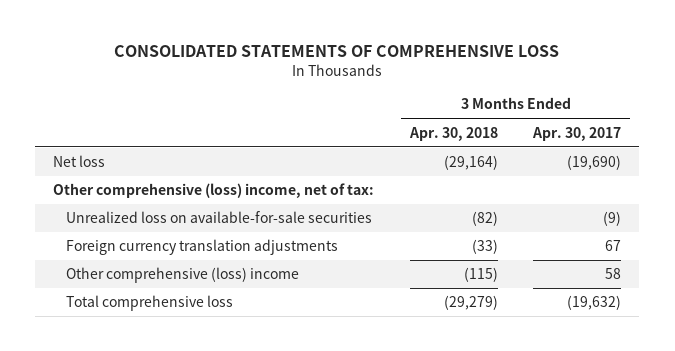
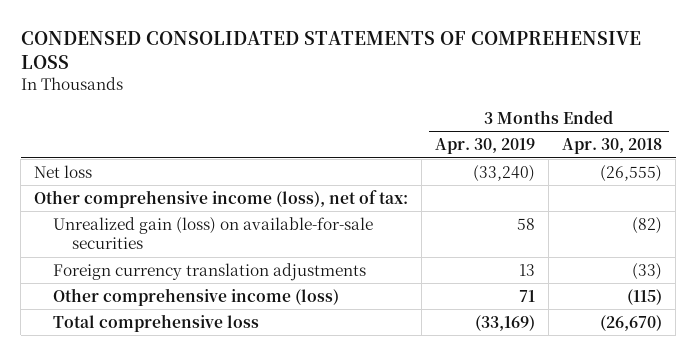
- CONSOLIDATED STATEMENTS OF COMPREHENSIVE LOSS
+ CONDENSED CONSOLIDATED STATEMENTS OF COMPREHENSIVE LOSS
- | 3 Months Ended Apr. 30, 2018 | 3 Months Ended Apr. 30, 2017
+ | 3 Months Ended Apr. 30, 2019 | 3 Months Ended Apr. 30, 2018
- Net loss | (29,164) | (19,690)
- Other comprehensive (loss) income, net of tax:
- Unrealized loss on available-for-sale securities | (82) | (9)
+ Net loss | (33,240) | (26,555)
+ Other comprehensive income (loss), net of tax:
+ Unrealized gain (loss) on available-for-sale securities | 58 | (82)
- Other comprehensive (loss) income | (115) | 58
- Total comprehensive loss | (29,279) | (19,632)
+ Other comprehensive income (loss) | 71 | (115)
+ Total comprehensive loss | (33,169) | (26,670)

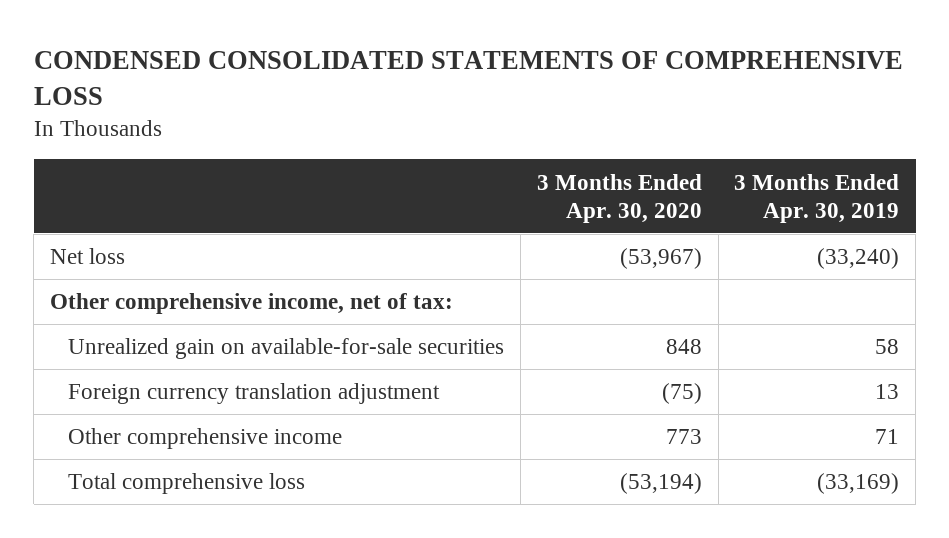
- | 3 Months Ended Apr. 30, 2019 | 3 Months Ended Apr. 30, 2018
+ | 3 Months Ended Apr. 30, 2020 | 3 Months Ended Apr. 30, 2019
- Other comprehensive income (loss), net of tax:
- Unrealized gain (loss) on available-for-sale securities | 58 | (82)
- Foreign currency translation adjustments | 13 | (33)
- Other comprehensive income (loss) | 71 | (115)
+ Other comprehensive income, net of tax:
+ Unrealized gain on available-for-sale securities | 848 | 58
+ Foreign currency translation adjustment | (75) | 13
+ Other comprehensive income | 773 | 71

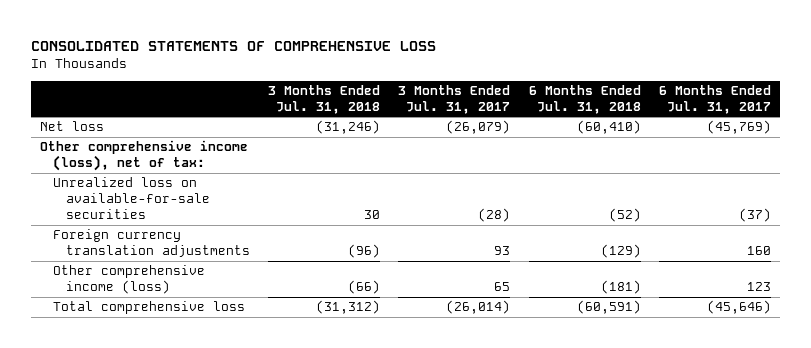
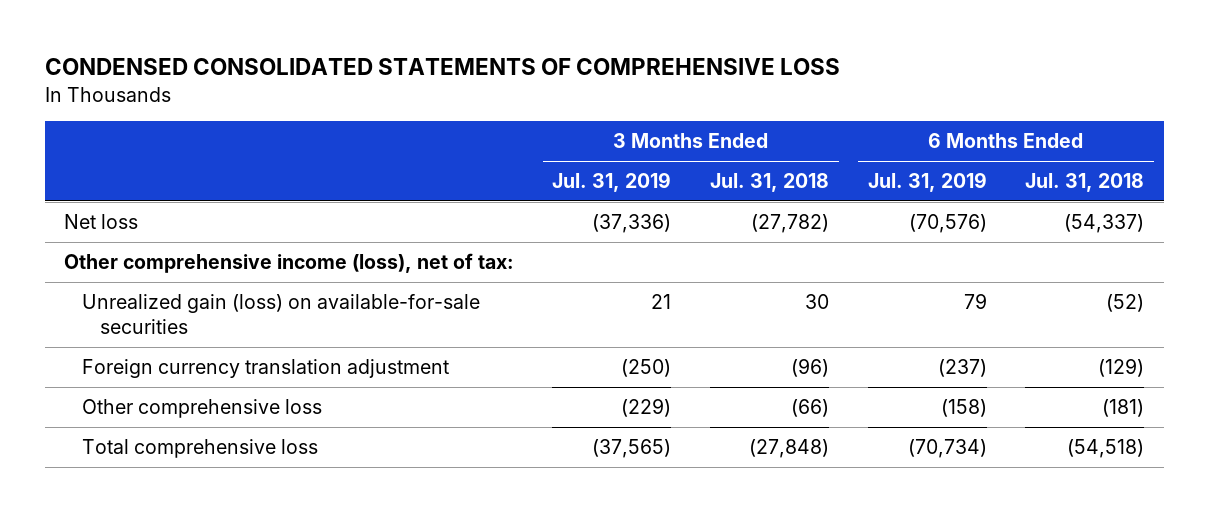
- CONSOLIDATED STATEMENTS OF COMPREHENSIVE LOSS
+ CONDENSED CONSOLIDATED STATEMENTS OF COMPREHENSIVE LOSS
- | 3 Months Ended Jul. 31, 2018 | 3 Months Ended Jul. 31, 2017 | 6 Months Ended Jul. 31, 2018 | 6 Months Ended Jul. 31, 2017
+ | 3 Months Ended Jul. 31, 2019 | 3 Months Ended Jul. 31, 2018 | 6 Months Ended Jul. 31, 2019 | 6 Months Ended Jul. 31, 2018
- Net loss | (31,246) | (26,079) | (60,410) | (45,769)
+ Net loss | (37,336) | (27,782) | (70,576) | (54,337)
- Unrealized loss on available-for-sale securities | 30 | (28) | (52) | (37)
- Foreign currency translation adjustments | (96) | 93 | (129) | 160
- Other comprehensive income (loss) | (66) | 65 | (181) | 123
- Total comprehensive loss | (31,312) | (26,014) | (60,591) | (45,646)
+ Unrealized gain (loss) on available-for-sale securities | 21 | 30 | 79 | (52)
+ Foreign currency translation adjustment | (250) | (96) | (237) | (129)
+ Other comprehensive loss | (229) | (66) | (158) | (181)
+ Total comprehensive loss | (37,565) | (27,848) | (70,734) | (54,518)

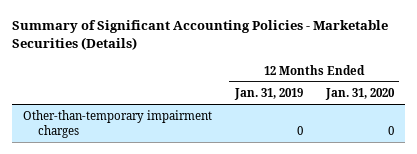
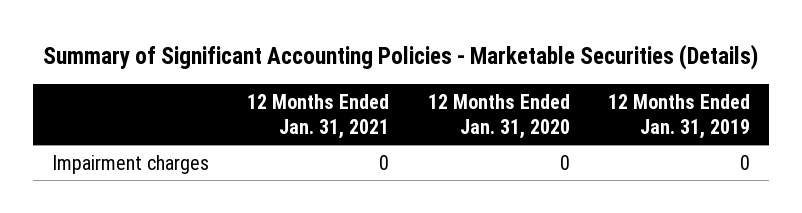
- | 12 Months Ended Jan. 31, 2019 | 12 Months Ended Jan. 31, 2020
+ | 12 Months Ended Jan. 31, 2021 | 12 Months Ended Jan. 31, 2020 | 12 Months Ended Jan. 31, 2019
- Other-than-temporary impairment charges | 0 | 0
+ Impairment charges | 0 | 0 | 0

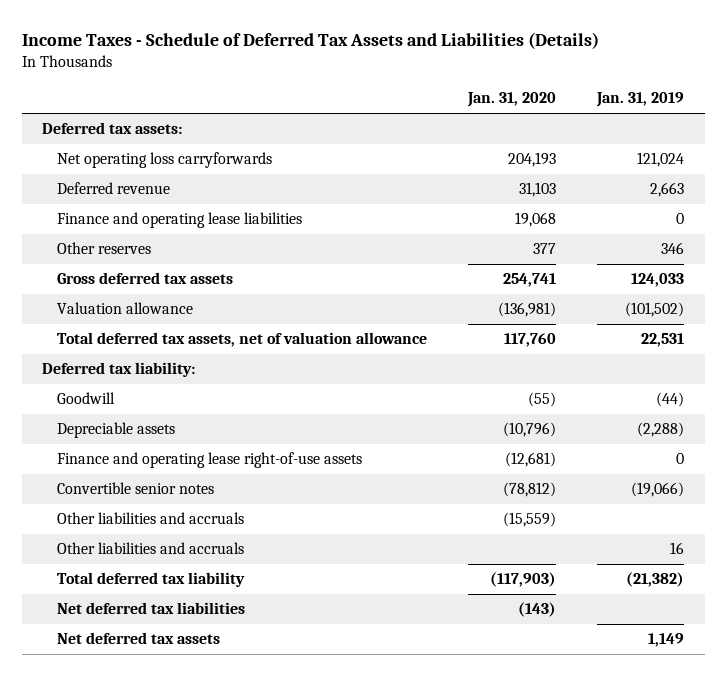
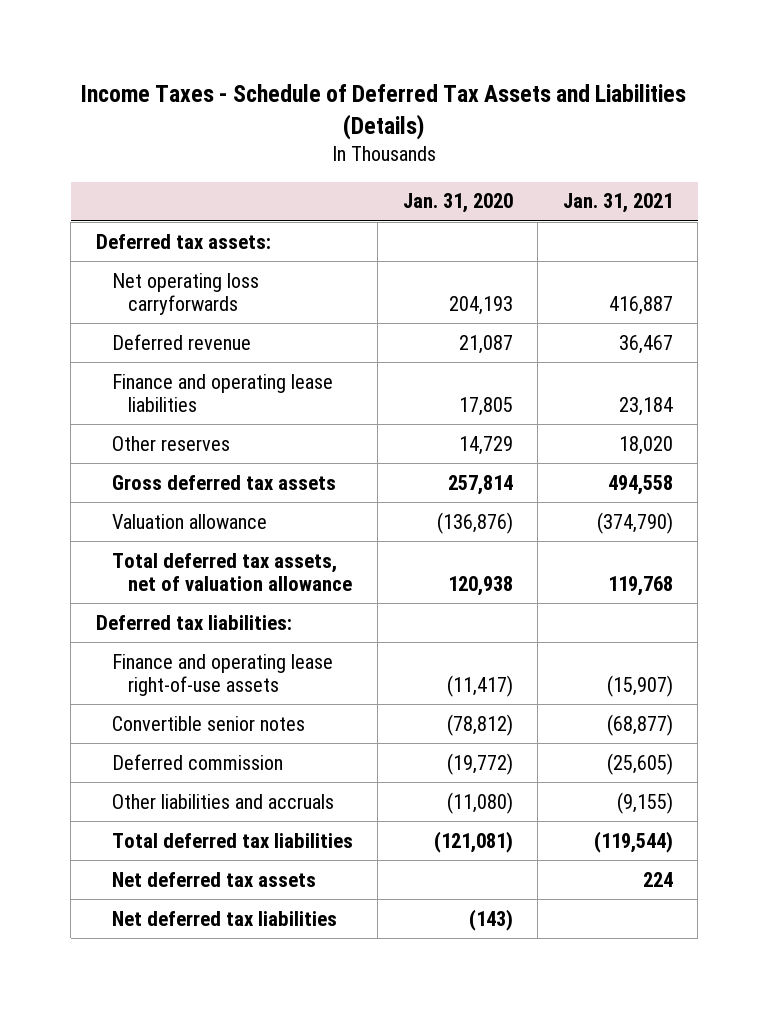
- | Jan. 31, 2020 | Jan. 31, 2019
+ | Jan. 31, 2020 | Jan. 31, 2021
- Deferred revenue | 31,103 | 2,663
- Finance and operating lease liabilities | 19,068 | 0
- Other reserves | 377 | 346
- Gross deferred tax assets | 254,741 | 124,033
- Valuation allowance | (136,981) | (101,502)
- Total deferred tax assets, net of valuation allowance | 117,760 | 22,531
- Deferred tax liability:
- Goodwill | (55) | (44)
- Depreciable assets | (10,796) | (2,288)
- Finance and operating lease right-of-use assets | (12,681) | 0
+ Deferred revenue | 21,087 | 36,467
+ Finance and operating lease liabilities | 17,805 | 23,184
+ Other reserves | 14,729 | 18,020
+ Gross deferred tax assets | 257,814 | 494,558
+ Valuation allowance | (136,876) | (374,790)
+ Total deferred tax assets, net of valuation allowance | 120,938 | 119,768
+ Deferred tax liabilities:
+ Finance and operating lease right-of-use assets | (11,417) | (15,907)
- Other liabilities and accruals | (15,559) |
- Other liabilities and accruals | | 16
- Total deferred tax liability | (117,903) | (21,382)
+ Deferred commission | (19,772) | (25,605)
+ Other liabilities and accruals | (11,080) | (9,155)
+ Total deferred tax liabilities | (121,081) | (119,544)
moved down: Net deferred tax liabilities | (143) |

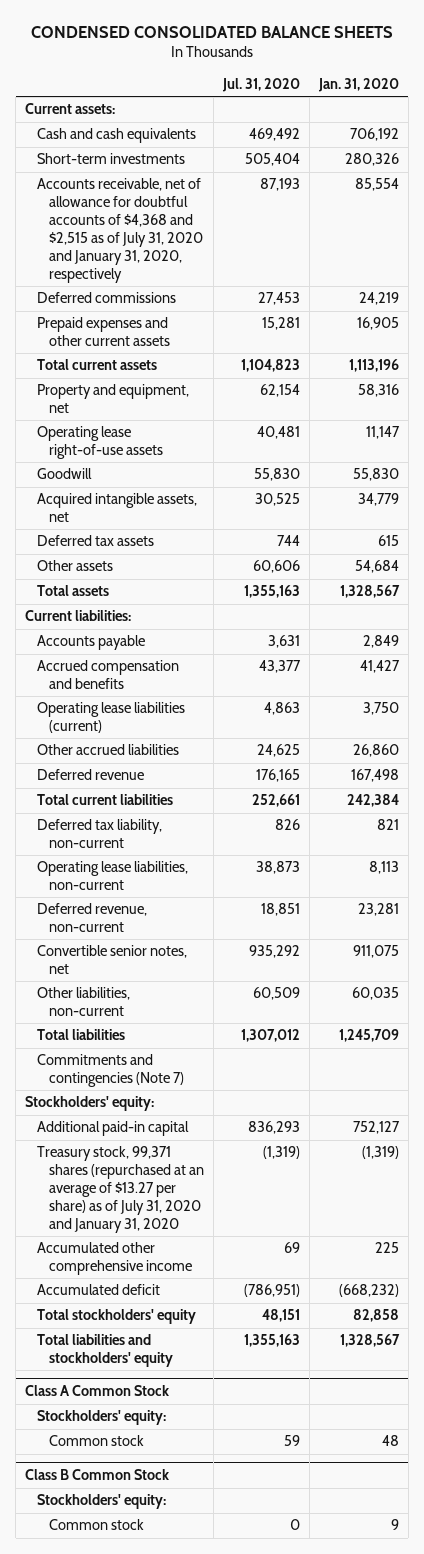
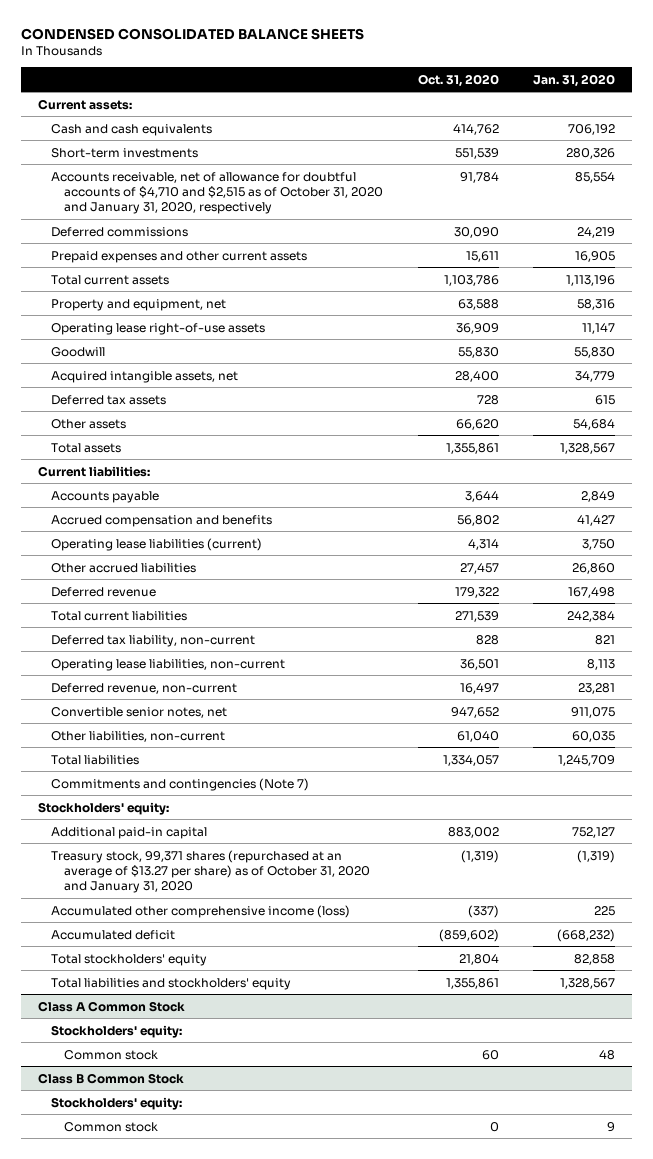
- | Jul. 31, 2020 | Jan. 31, 2020
+ | Oct. 31, 2020 | Jan. 31, 2020
- Accounts receivable, net of allowance for doubtful accounts of $4,368 and $2,515 as of July 31, 2020 and January 31, 2020, respectively | 87,193 | 85,554
+ Accounts receivable, net of allowance for doubtful accounts of $4,710 and $2,515 as of October 31, 2020 and January 31, 2020, respectively | 91,784 | 85,554
- Treasury stock, 99,371 shares (repurchased at an average of $13.27 per share) as of July 31, 2020 and January 31, 2020 | (1,319) | (1,319)
- Accumulated other comprehensive income | 69 | 225
+ Treasury stock, 99,371 shares (repurchased at an average of $13.27 per share) as of October 31, 2020 and January 31, 2020 | (1,319) | (1,319)
+ Accumulated other comprehensive income (loss) | (337) | 225

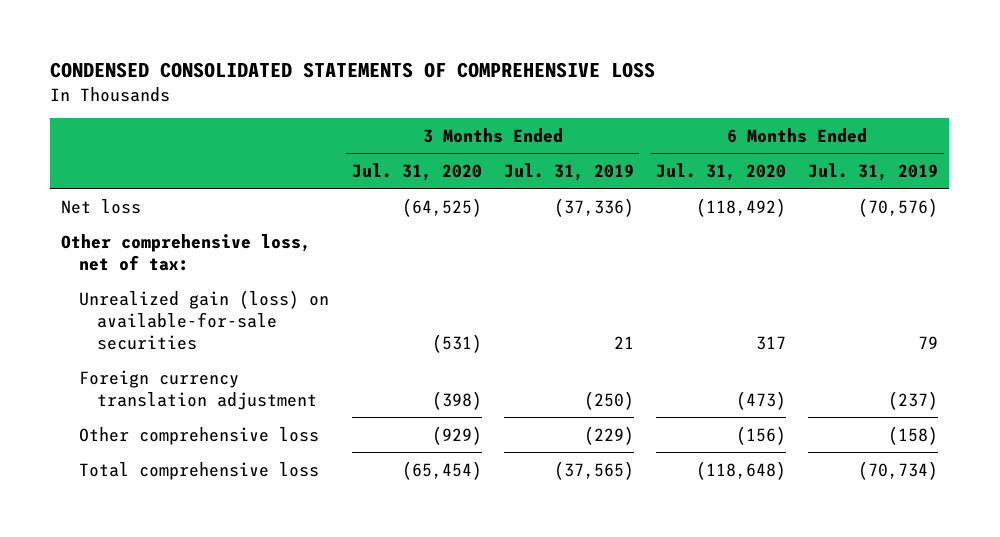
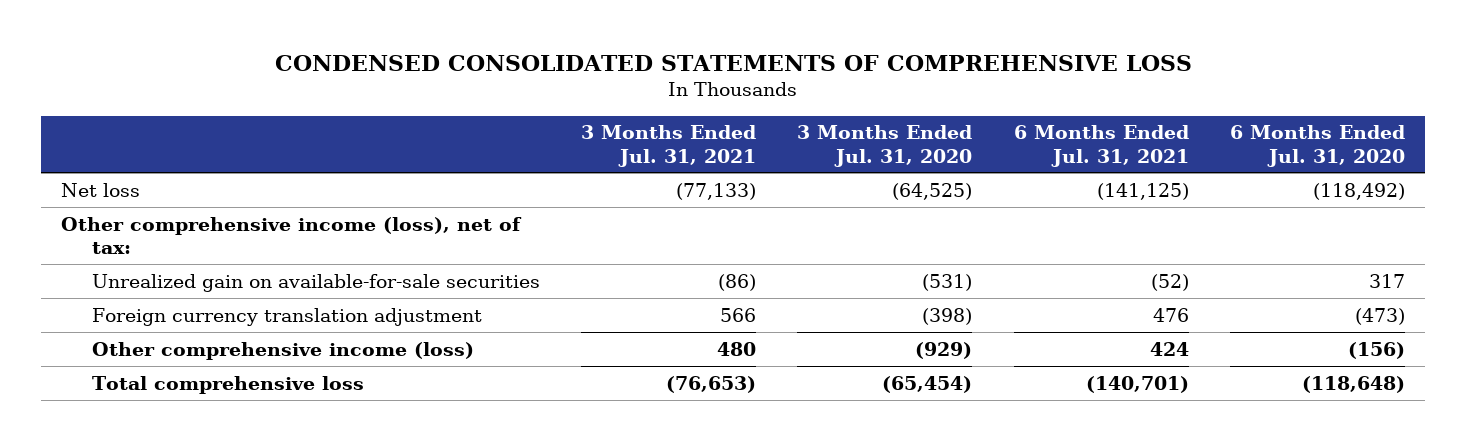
- | 3 Months Ended Jul. 31, 2020 | 3 Months Ended Jul. 31, 2019 | 6 Months Ended Jul. 31, 2020 | 6 Months Ended Jul. 31, 2019
+ | 3 Months Ended Jul. 31, 2021 | 3 Months Ended Jul. 31, 2020 | 6 Months Ended Jul. 31, 2021 | 6 Months Ended Jul. 31, 2020
- Other comprehensive loss, net of tax:
- Unrealized gain (loss) on available-for-sale securities | (531) | 21 | 317 | 79
+ Other comprehensive income (loss), net of tax:
+ Unrealized gain on available-for-sale securities | (86) | (531) | (52) | 317
- Other comprehensive loss | (929) | (229) | (156) | (158)
+ Other comprehensive income (loss) | 480 | (929) | 424 | (156)

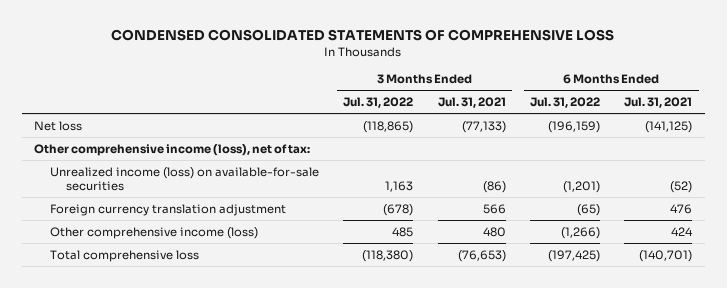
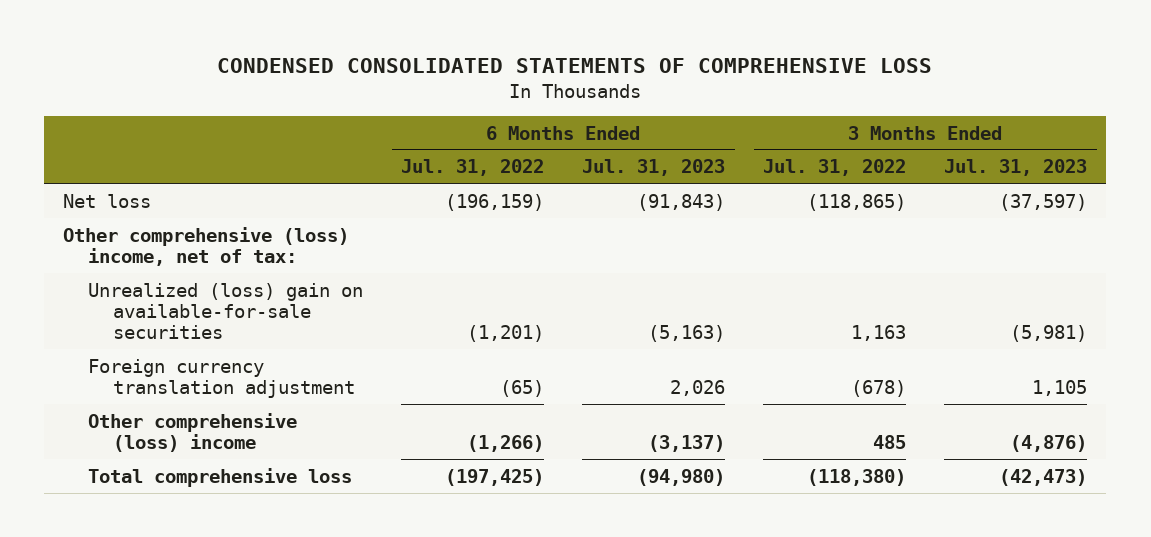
- | 3 Months Ended Jul. 31, 2022 | 3 Months Ended Jul. 31, 2021 | 6 Months Ended Jul. 31, 2022 | 6 Months Ended Jul. 31, 2021
+ | 6 Months Ended Jul. 31, 2022 | 6 Months Ended Jul. 31, 2023 | 3 Months Ended Jul. 31, 2022 | 3 Months Ended Jul. 31, 2023
- Other comprehensive income (loss), net of tax:
- Unrealized income (loss) on available-for-sale securities | 1,163 | (86) | (1,201) | (52)
+ Other comprehensive (loss) income, net of tax:
+ Unrealized (loss) gain on available-for-sale securities | (1,201) | (5,163) | 1,163 | (5,981)
- Other comprehensive income (loss) | 485 | 480 | (1,266) | 424
+ Other comprehensive (loss) income | (1,266) | (3,137) | 485 | (4,876)

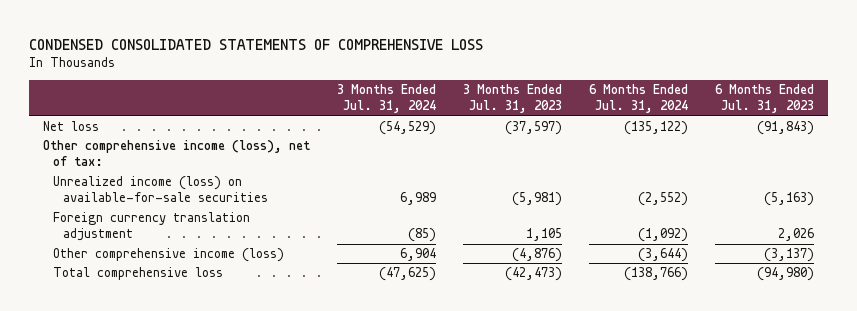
- | 6 Months Ended Jul. 31, 2022 | 6 Months Ended Jul. 31, 2023 | 3 Months Ended Jul. 31, 2022 | 3 Months Ended Jul. 31, 2023
+ | 3 Months Ended Jul. 31, 2024 | 3 Months Ended Jul. 31, 2023 | 6 Months Ended Jul. 31, 2024 | 6 Months Ended Jul. 31, 2023
- Other comprehensive (loss) income, net of tax:
- Unrealized (loss) gain on available-for-sale securities | (1,201) | (5,163) | 1,163 | (5,981)
+ Other comprehensive income (loss), net of tax:
+ Unrealized income (loss) on available-for-sale securities | 6,989 | (5,981) | (2,552) | (5,163)
- Other comprehensive (loss) income | (1,266) | (3,137) | 485 | (4,876)
+ Other comprehensive income (loss) | 6,904 | (4,876) | (3,644) | (3,137)

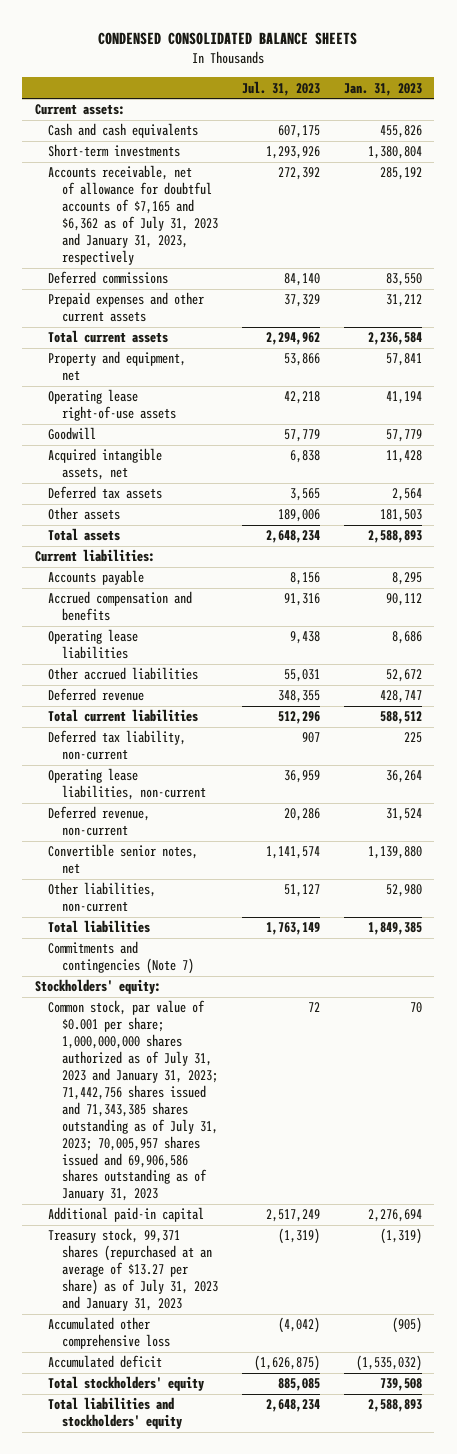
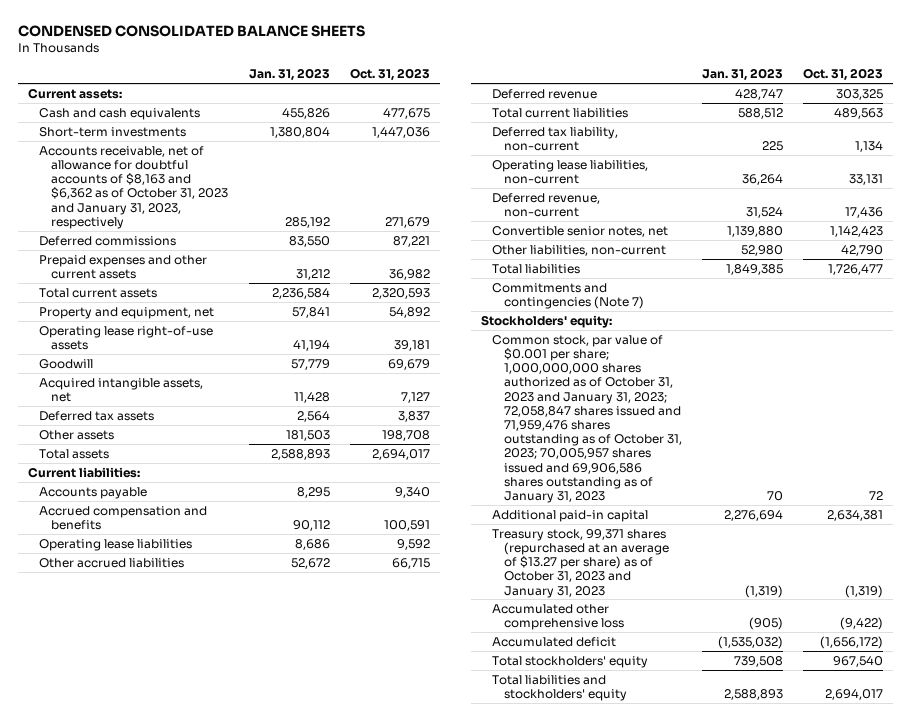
- | Jul. 31, 2023 | Jan. 31, 2023
+ | Jan. 31, 2023 | Oct. 31, 2023
- Accounts receivable, net of allowance for doubtful accounts of $7,165 and $6,362 as of July 31, 2023 and January 31, 2023, respectively | 272,392 | 285,192
+ Accounts receivable, net of allowance for doubtful accounts of $8,163 and $6,362 as of October 31, 2023 and January 31, 2023, respectively | 285,192 | 271,679
- Common stock, par value of $0.001 per share; 1,000,000,000 shares authorized as of July 31, 2023 and January 31, 2023; 71,442,756 shares issued and 71,343,385 shares outstanding as of July 31, 2023; 70,005,957 shares issued and 69,906,586 shares outstanding as of January 31, 2023 | 72 | 70
+ Common stock, par value of $0.001 per share; 1,000,000,000 shares authorized as of October 31, 2023 and January 31, 2023; 72,058,847 shares issued and 71,959,476 shares outstanding as of October 31, 2023; 70,005,957 shares issued and 69,906,586 shares outstanding as of January 31, 2023 | 70 | 72
- Treasury stock, 99,371 shares (repurchased at an average of $13.27 per share) as of July 31, 2023 and January 31, 2023 | (1,319) | (1,319)
+ Treasury stock, 99,371 shares (repurchased at an average of $13.27 per share) as of October 31, 2023 and January 31, 2023 | (1,319) | (1,319)

